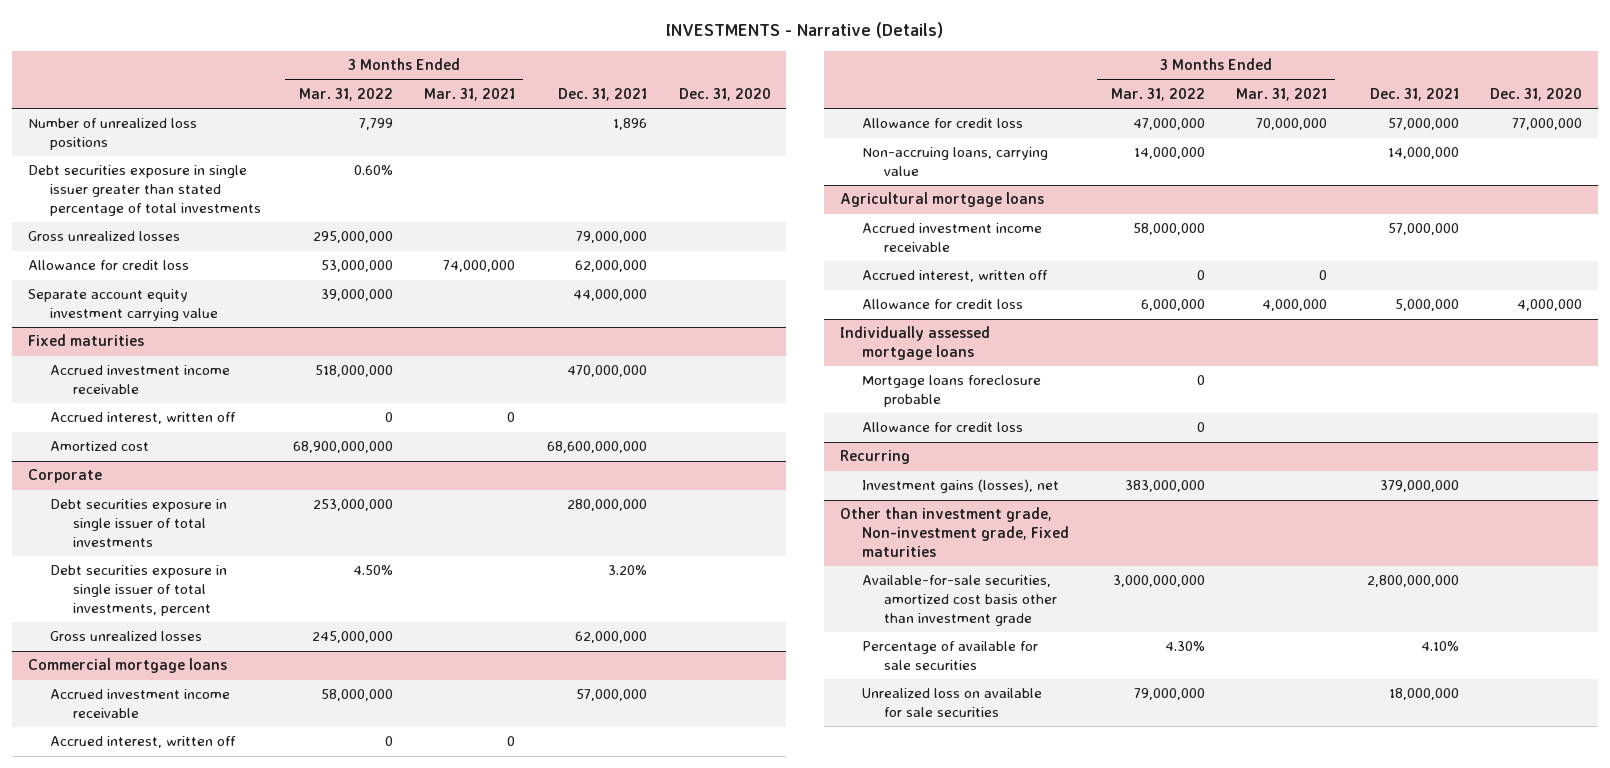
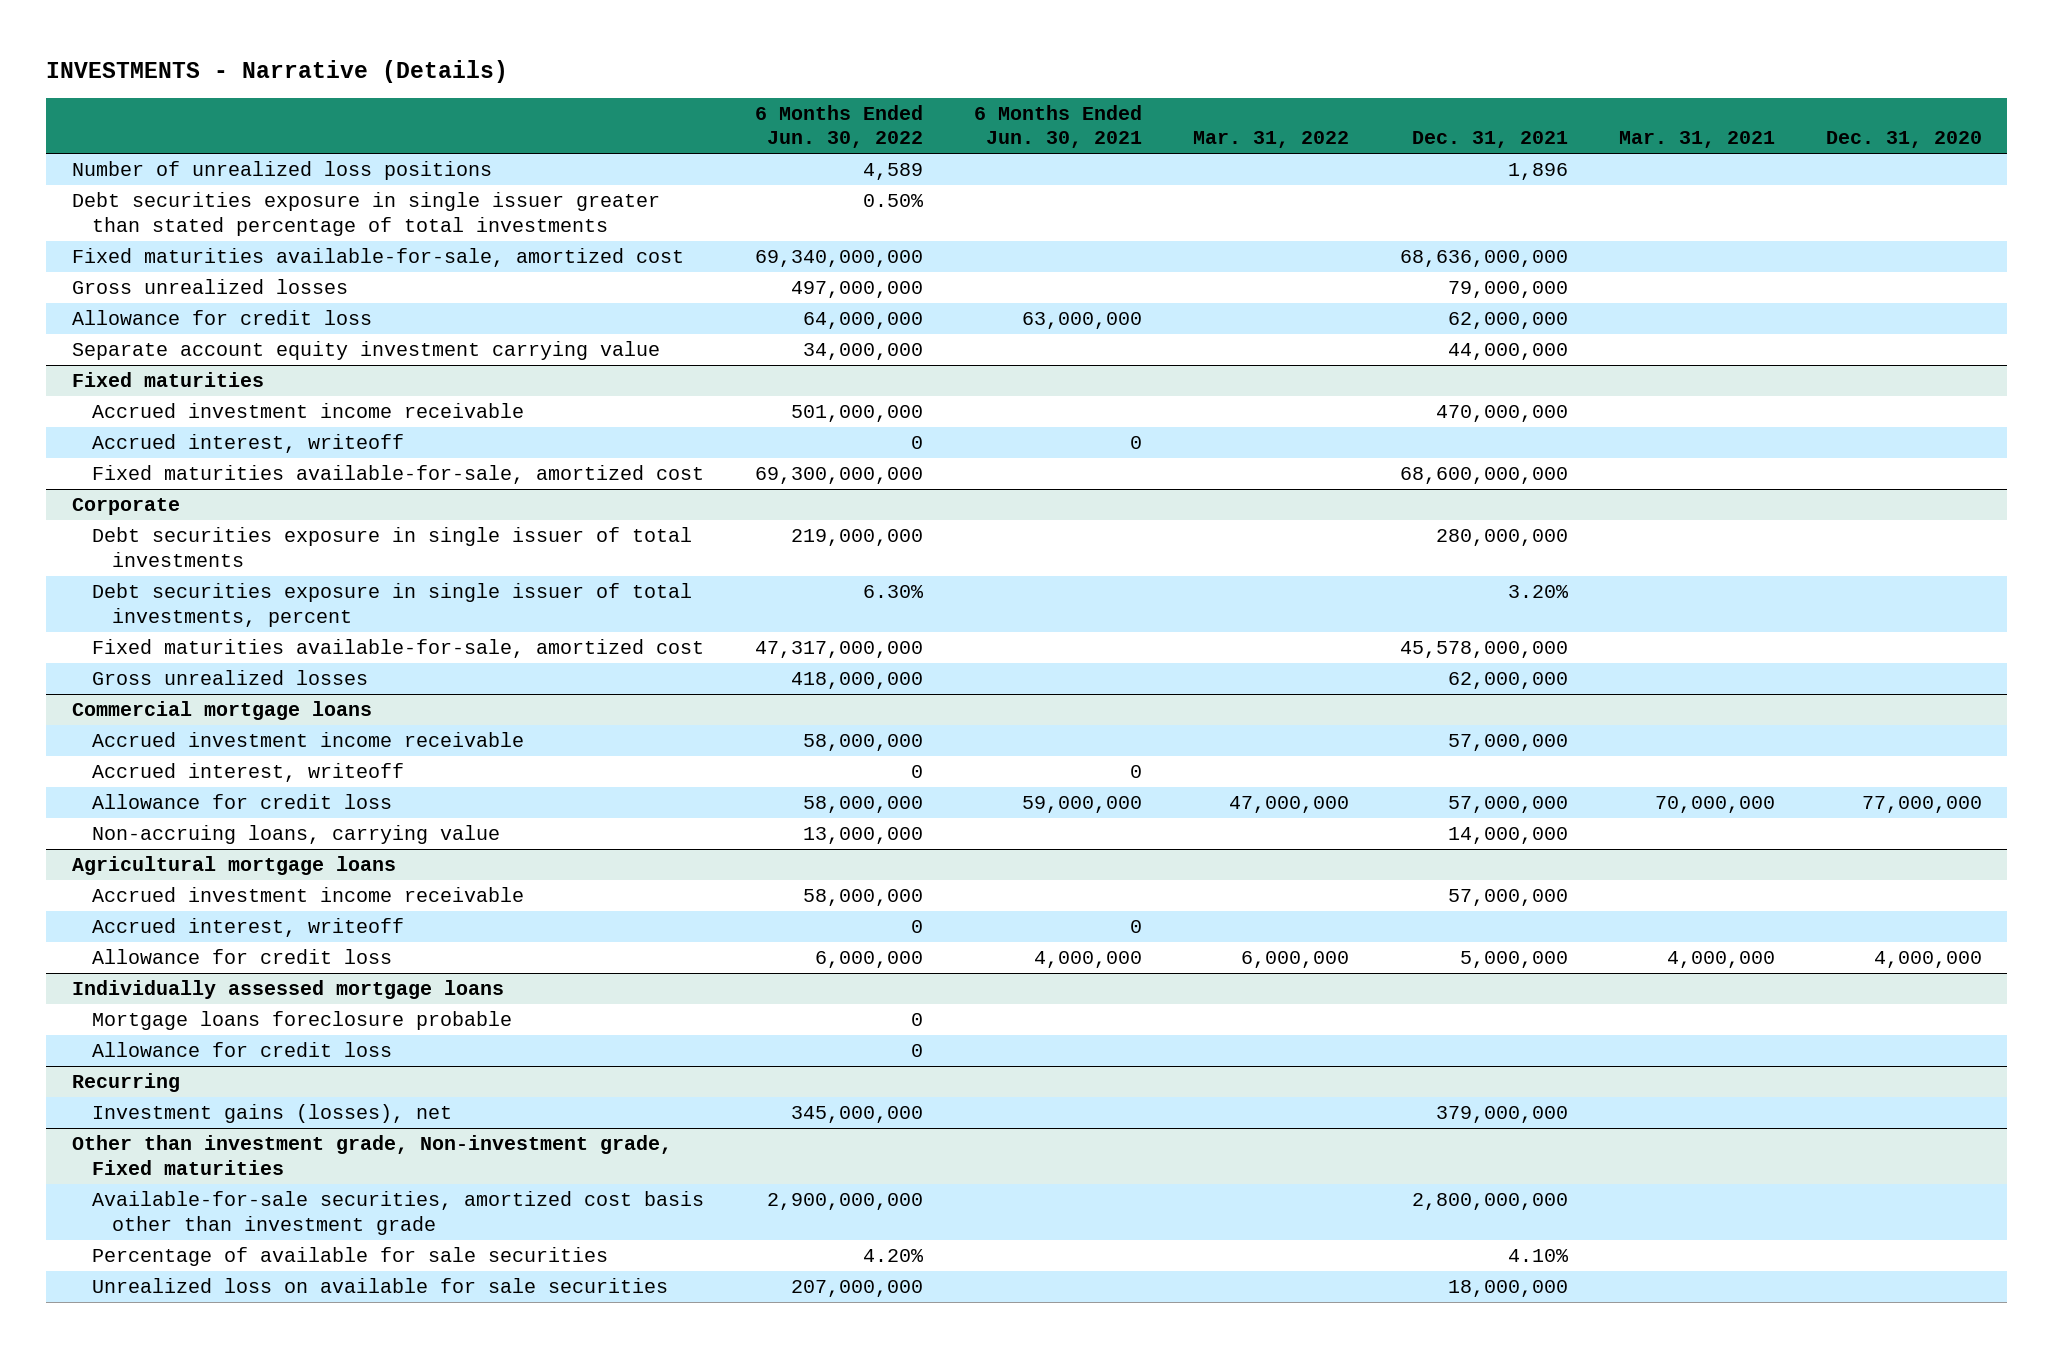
- | 3 Months Ended Mar. 31, 2022 | 3 Months Ended Mar. 31, 2021 | Dec. 31, 2021 | Dec. 31, 2020
+ | 6 Months Ended Jun. 30, 2022 | 6 Months Ended Jun. 30, 2021 | Mar. 31, 2022 | Dec. 31, 2021 | Mar. 31, 2021 | Dec. 31, 2020
+ Fixed maturities available-for-sale, amortized cost | 69,340,000,000 | | | 68,636,000,000 | |
@ Fixed maturities
- Accrued interest, written off | 0 | 0 | |
- Amortized cost | 68,900,000,000 | | 68,600,000,000 |
+ Accrued interest, writeoff | 0 | 0 | | | |
+ Fixed maturities available-for-sale, amortized cost | 69,300,000,000 | | | 68,600,000,000 | |
@ Corporate
+ Fixed maturities available-for-sale, amortized cost | 47,317,000,000 | | | 45,578,000,000 | |
@ Commercial mortgage loans
- Accrued interest, written off | 0 | 0 | |
+ Accrued interest, writeoff | 0 | 0 | | | |
@ Agricultural mortgage loans
- Accrued interest, written off | 0 | 0 | |
+ Accrued interest, writeoff | 0 | 0 | | | |

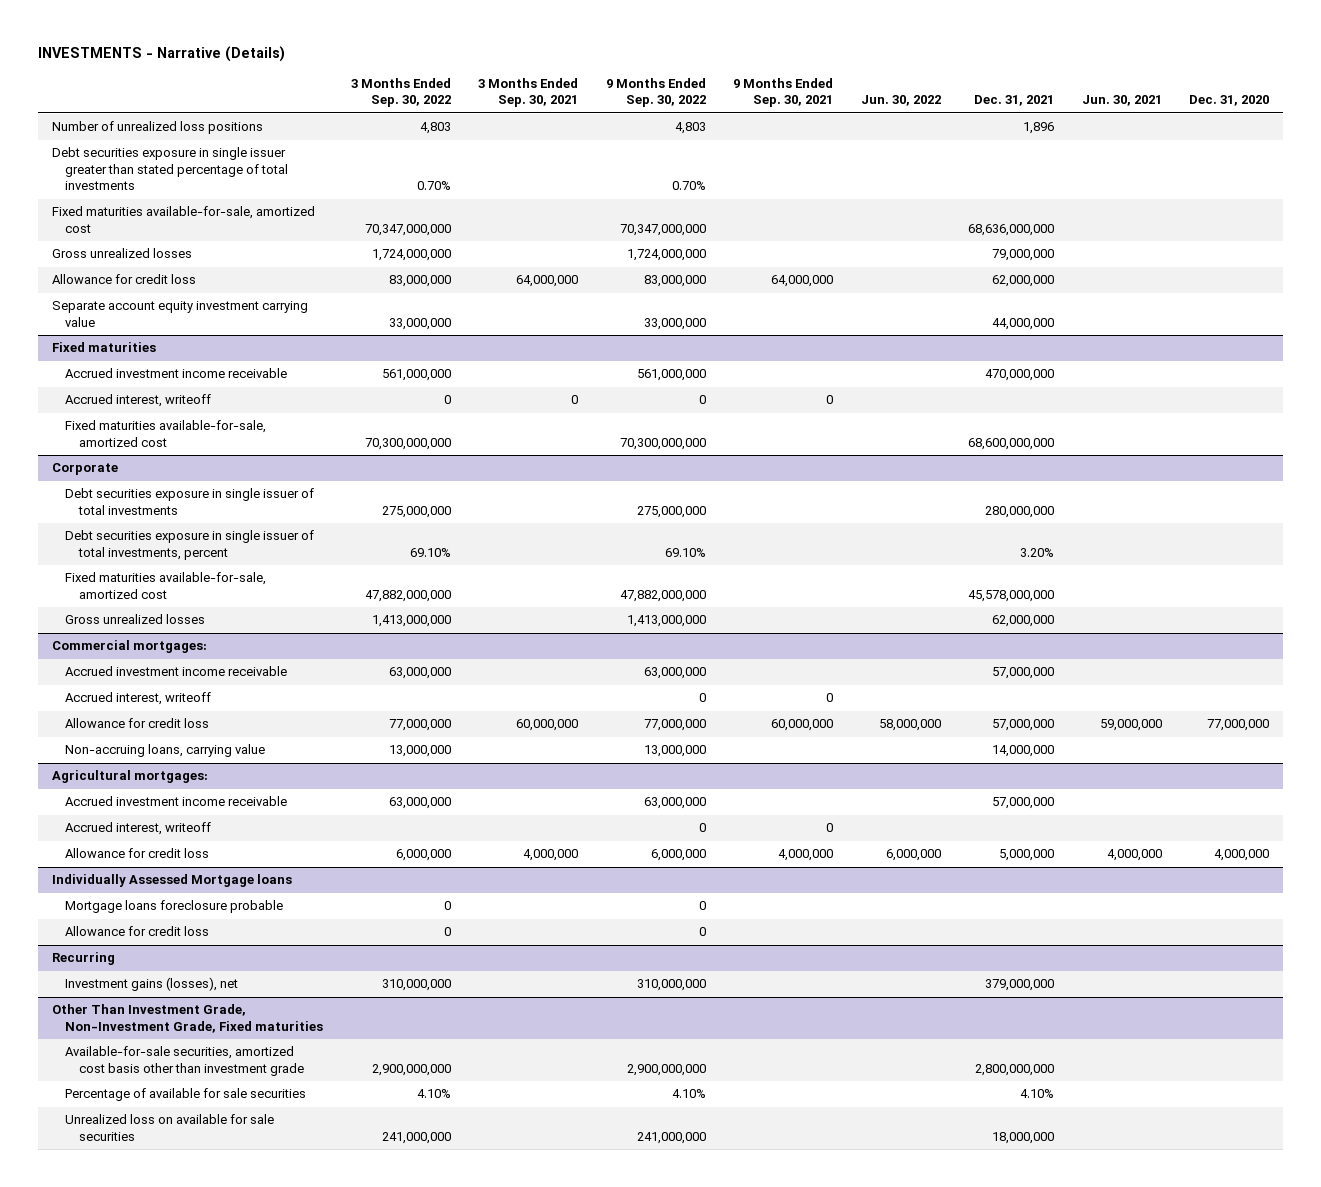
- | 6 Months Ended Jun. 30, 2022 | 6 Months Ended Jun. 30, 2021 | Mar. 31, 2022 | Dec. 31, 2021 | Mar. 31, 2021 | Dec. 31, 2020
+ | 3 Months Ended Sep. 30, 2022 | 3 Months Ended Sep. 30, 2021 | 9 Months Ended Sep. 30, 2022 | 9 Months Ended Sep. 30, 2021 | Jun. 30, 2022 | Dec. 31, 2021 | Jun. 30, 2021 | Dec. 31, 2020
- Commercial mortgage loans
+ Commercial mortgages:
- Agricultural mortgage loans
+ Agricultural mortgages:
- Individually assessed mortgage loans
+ Individually Assessed Mortgage loans
- Other than investment grade, Non-investment grade, Fixed maturities
+ Other Than Investment Grade, Non-Investment Grade, Fixed maturities

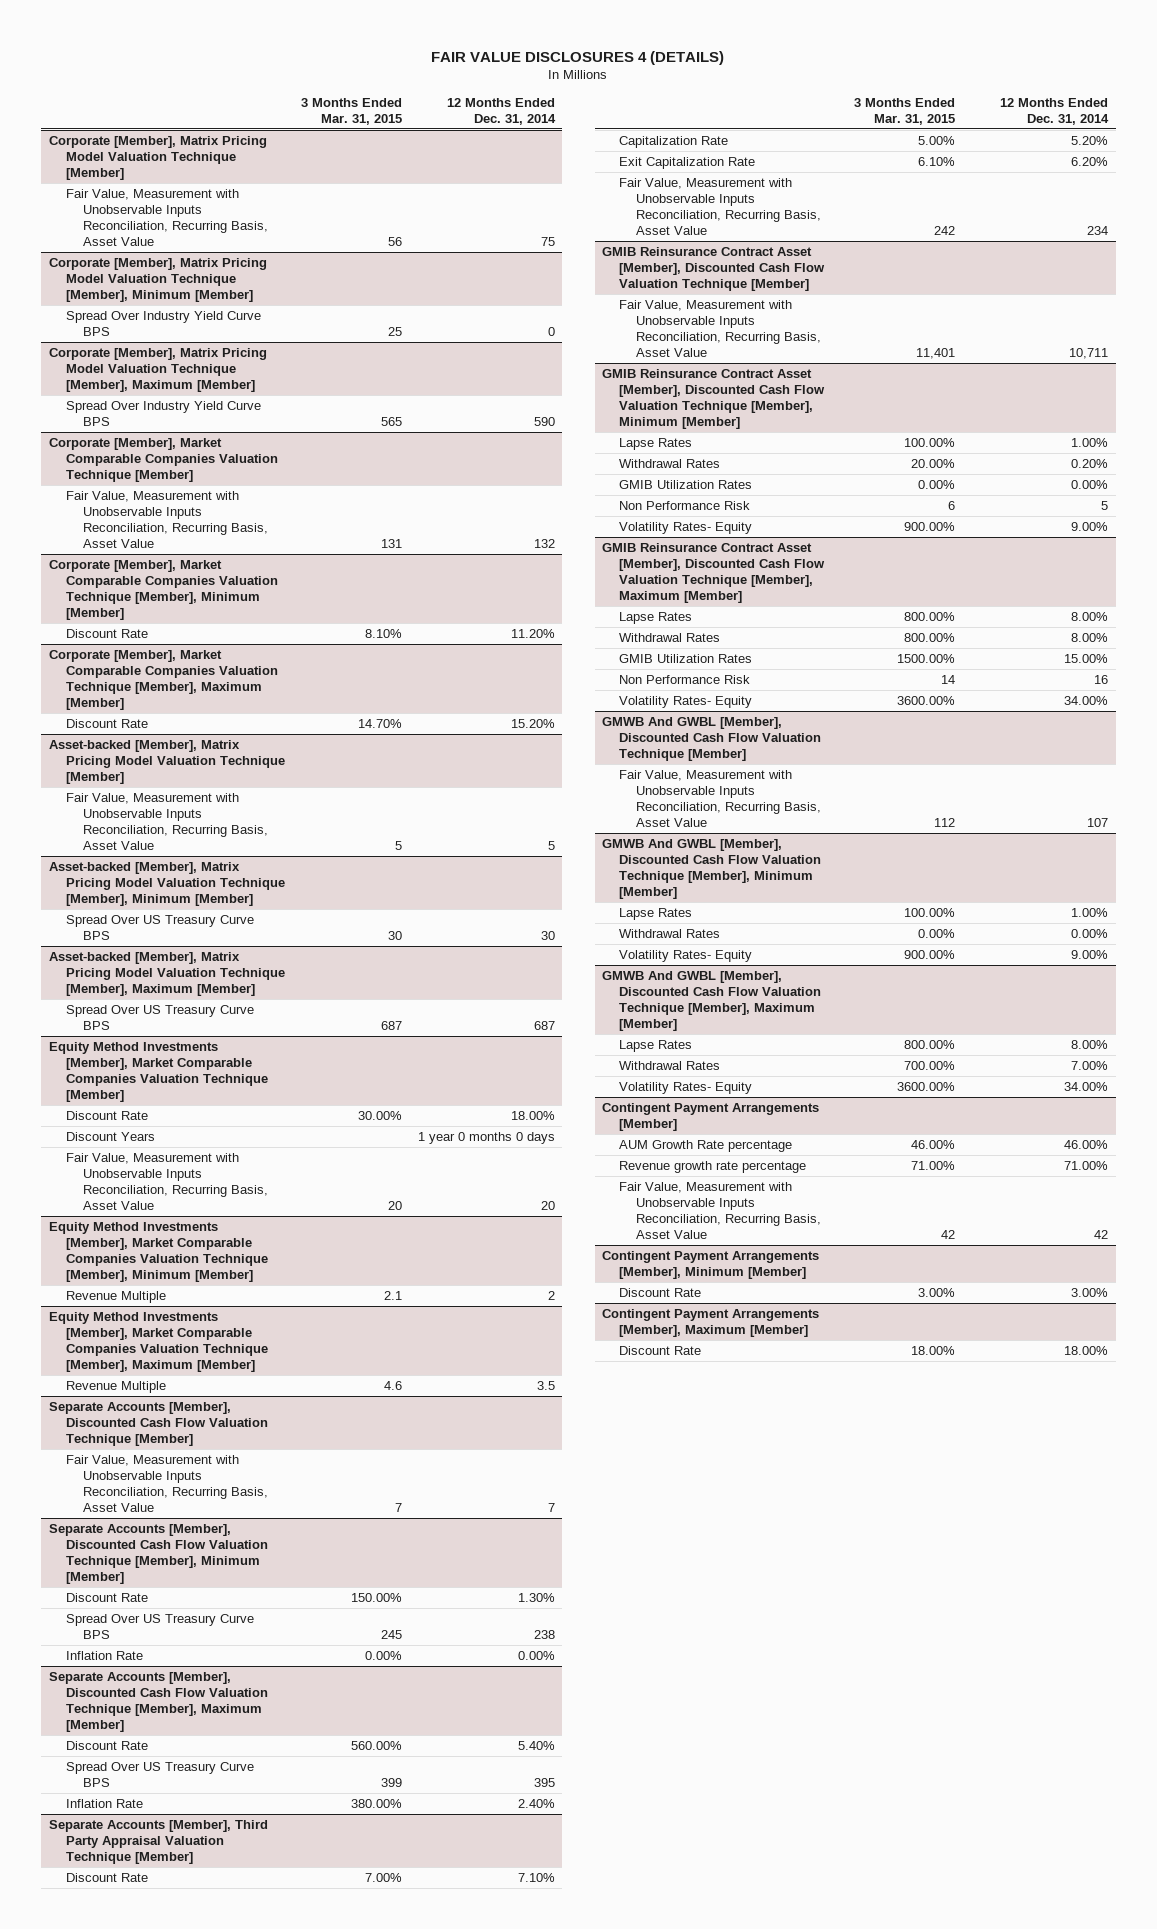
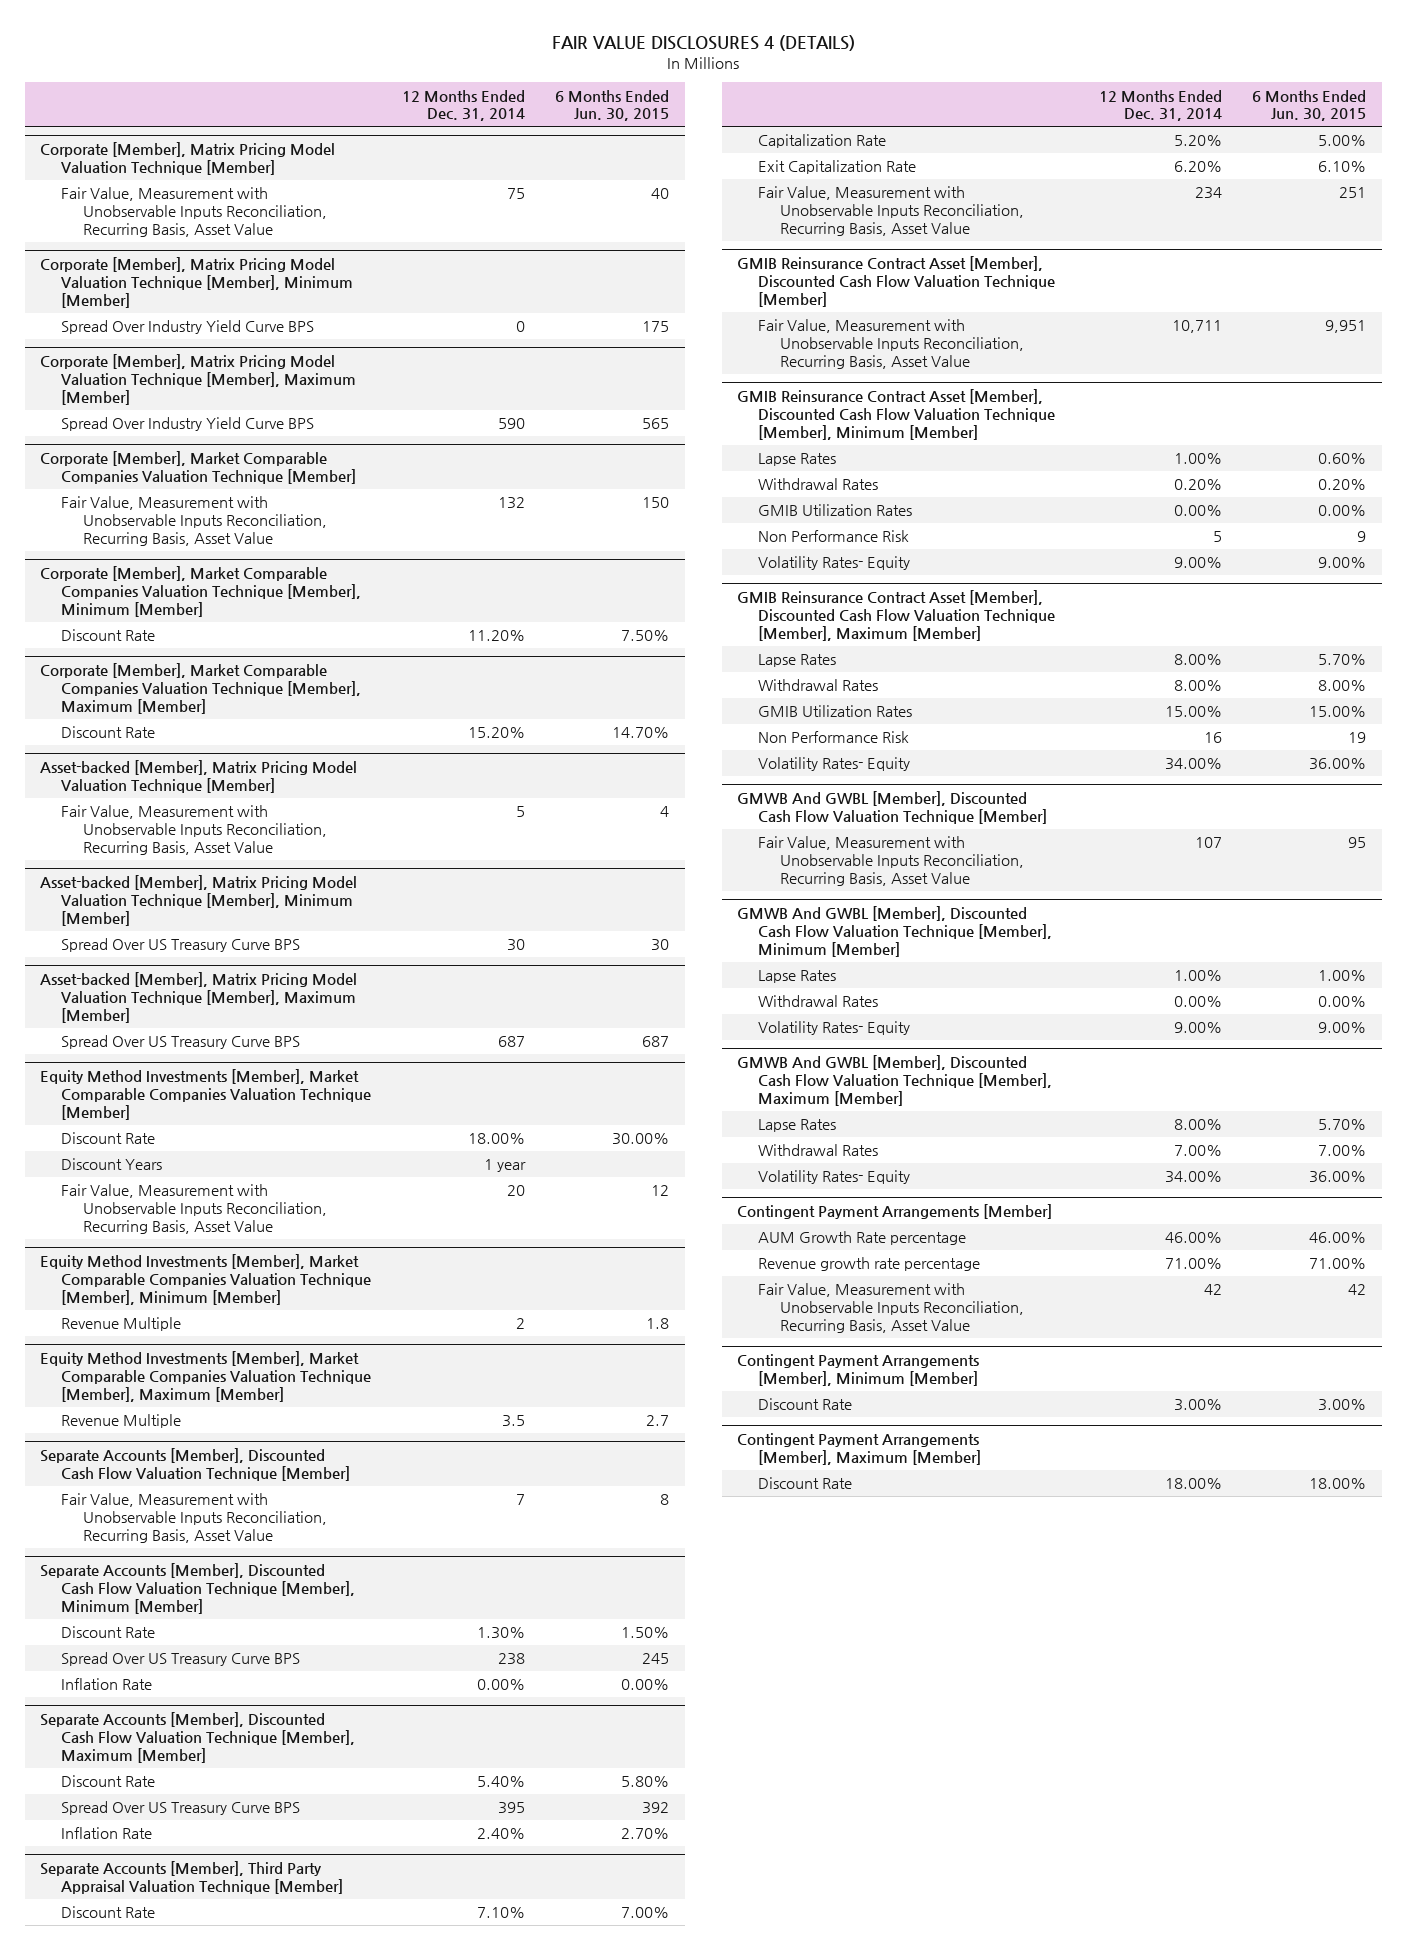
- | 3 Months Ended Mar. 31, 2015 | 12 Months Ended Dec. 31, 2014
+ | 12 Months Ended Dec. 31, 2014 | 6 Months Ended Jun. 30, 2015
@ Equity Method Investments [Member], Market Comparable Companies Valuation Technique [Member]
- Discount Years | | 1 year 0 months 0 days
+ Discount Years | 1 year |

